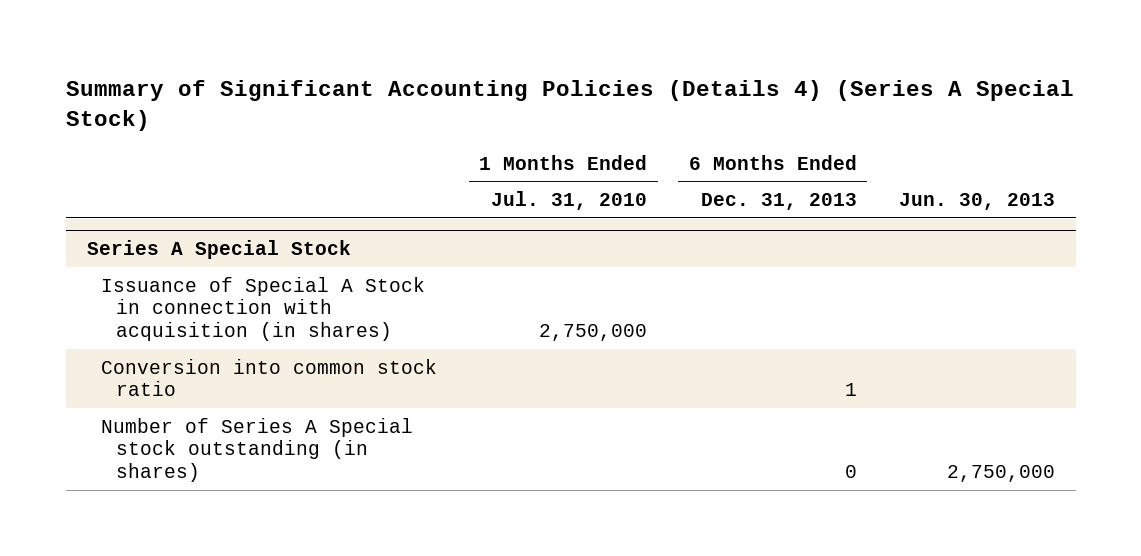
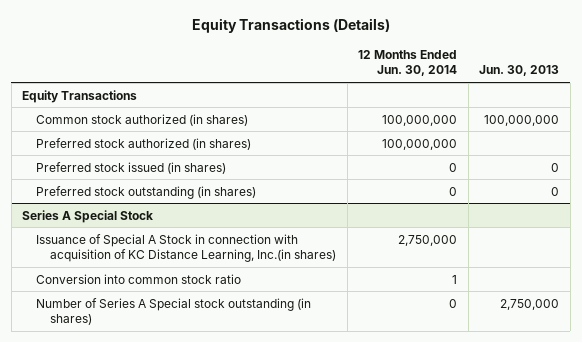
- Summary of Significant Accounting Policies (Details 4) (Series A Special Stock)
+ Equity Transactions (Details)
- | 1 Months Ended Jul. 31, 2010 | 6 Months Ended Dec. 31, 2013 | Jun. 30, 2013
+ | 12 Months Ended Jun. 30, 2014 | Jun. 30, 2013
+ Equity Transactions
+ Common stock authorized (in shares) | 100,000,000 | 100,000,000
+ Preferred stock authorized (in shares) | 100,000,000 |
+ Preferred stock issued (in shares) | 0 | 0
+ Preferred stock outstanding (in shares) | 0 | 0
@ Series A Special Stock
- Issuance of Special A Stock in connection with acquisition (in shares) | 2,750,000 | |
+ Issuance of Special A Stock in connection with acquisition of KC Distance Learning, Inc.(in shares) | 2,750,000 |

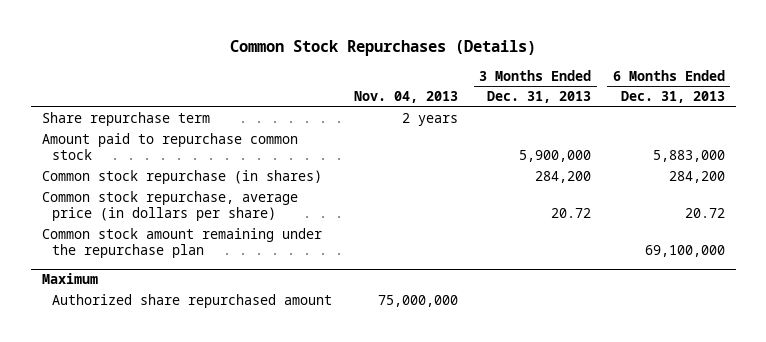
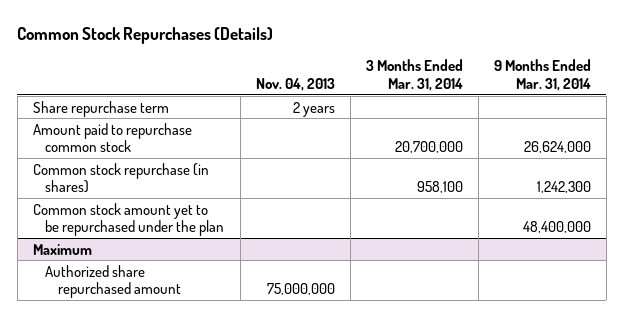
- | Nov. 04, 2013 | 3 Months Ended Dec. 31, 2013 | 6 Months Ended Dec. 31, 2013
+ | Nov. 04, 2013 | 3 Months Ended Mar. 31, 2014 | 9 Months Ended Mar. 31, 2014
- Common stock repurchase, average price (in dollars per share) | | 20.72 | 20.72
- Common stock amount remaining under the repurchase plan | | | 69,100,000
+ Common stock amount yet to be repurchased under the plan | | | 48,400,000

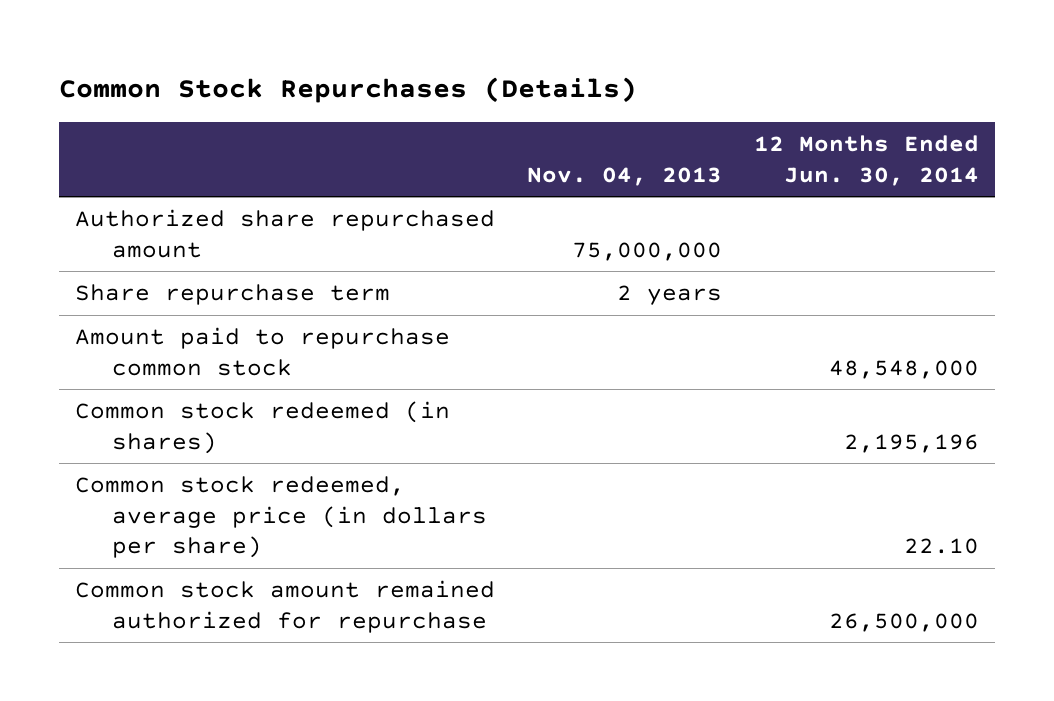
- | Nov. 04, 2013 | 3 Months Ended Mar. 31, 2014 | 9 Months Ended Mar. 31, 2014
+ | Nov. 04, 2013 | 12 Months Ended Jun. 30, 2014
+ Authorized share repurchased amount | 75,000,000 |
- Common stock repurchase (in shares) | | 958,100 | 1,242,300
- Common stock amount yet to be repurchased under the plan | | | 48,400,000
- Maximum
- Authorized share repurchased amount | 75,000,000 | |
+ Common stock redeemed (in shares) | | 2,195,196
+ Common stock redeemed, average price (in dollars per share) | | 22.10
+ Common stock amount remained authorized for repurchase | | 26,500,000

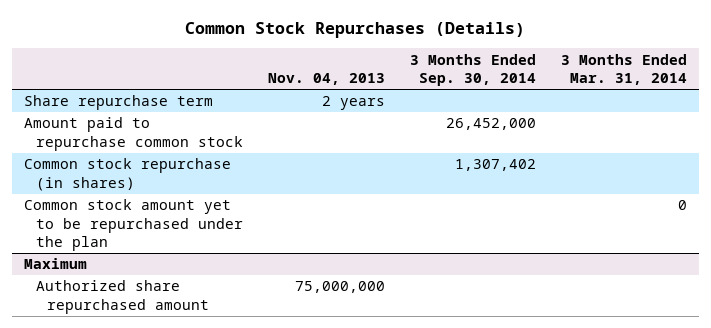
- | Nov. 04, 2013 | 12 Months Ended Jun. 30, 2014
+ | Nov. 04, 2013 | 3 Months Ended Sep. 30, 2014 | 3 Months Ended Mar. 31, 2014
- Authorized share repurchased amount | 75,000,000 |
- Common stock redeemed (in shares) | | 2,195,196
- Common stock redeemed, average price (in dollars per share) | | 22.10
- Common stock amount remained authorized for repurchase | | 26,500,000
+ Common stock repurchase (in shares) | | 1,307,402 |
+ Common stock amount yet to be repurchased under the plan | | | 0
+ Maximum
+ Authorized share repurchased amount | 75,000,000 | |

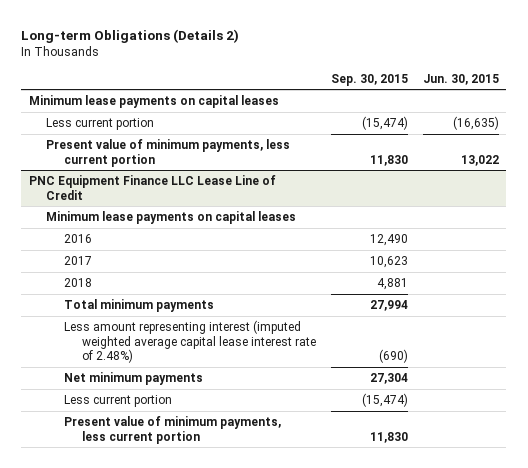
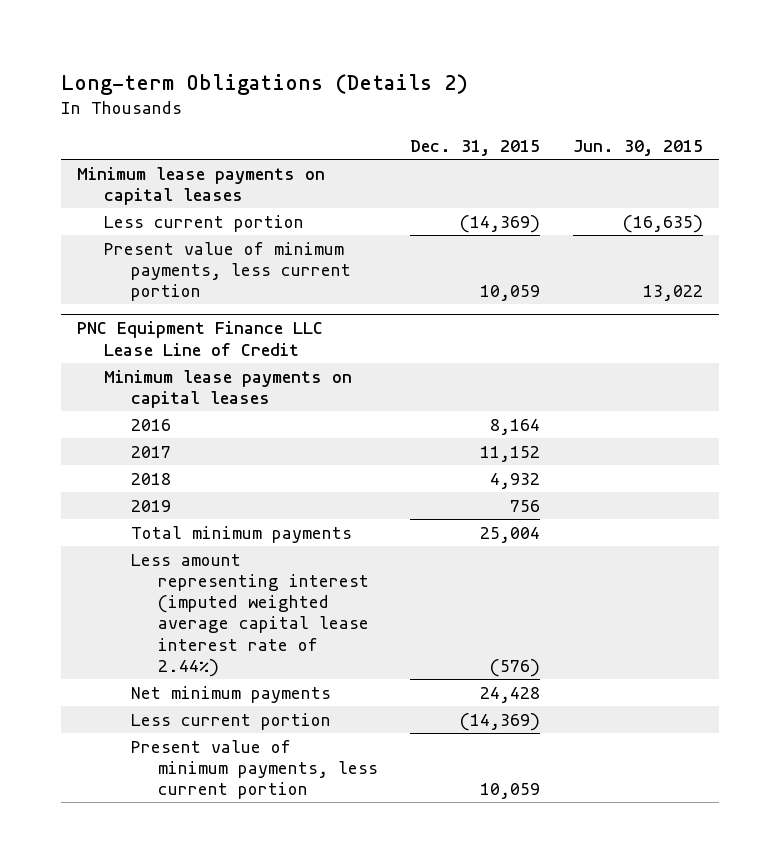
- | Sep. 30, 2015 | Jun. 30, 2015
+ | Dec. 31, 2015 | Jun. 30, 2015
@ PNC Equipment Finance LLC Lease Line of Credit
+ 2019 | 756 |
- Less amount representing interest (imputed weighted average capital lease interest rate of 2.48%) | (690) |
+ Less amount representing interest (imputed weighted average capital lease interest rate of 2.44%) | (576) |

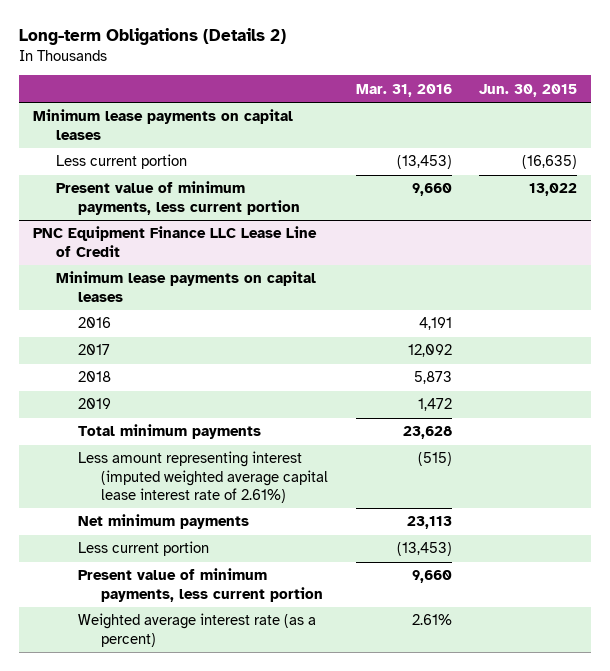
- | Dec. 31, 2015 | Jun. 30, 2015
+ | Mar. 31, 2016 | Jun. 30, 2015
@ PNC Equipment Finance LLC Lease Line of Credit
- Less amount representing interest (imputed weighted average capital lease interest rate of 2.44%) | (576) |
+ Less amount representing interest (imputed weighted average capital lease interest rate of 2.61%) | (515) |
+ Weighted average interest rate (as a percent) | 2.61% |

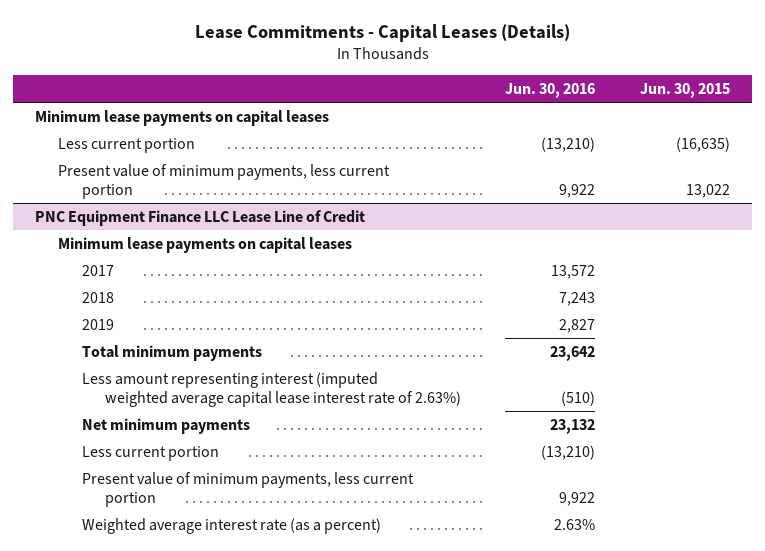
- Long-term Obligations (Details 2)
+ Lease Commitments - Capital Leases (Details)
- | Mar. 31, 2016 | Jun. 30, 2015
+ | Jun. 30, 2016 | Jun. 30, 2015
@ PNC Equipment Finance LLC Lease Line of Credit
- 2016 | 4,191 |
- Less amount representing interest (imputed weighted average capital lease interest rate of 2.61%) | (515) |
+ Less amount representing interest (imputed weighted average capital lease interest rate of 2.63%) | (510) |

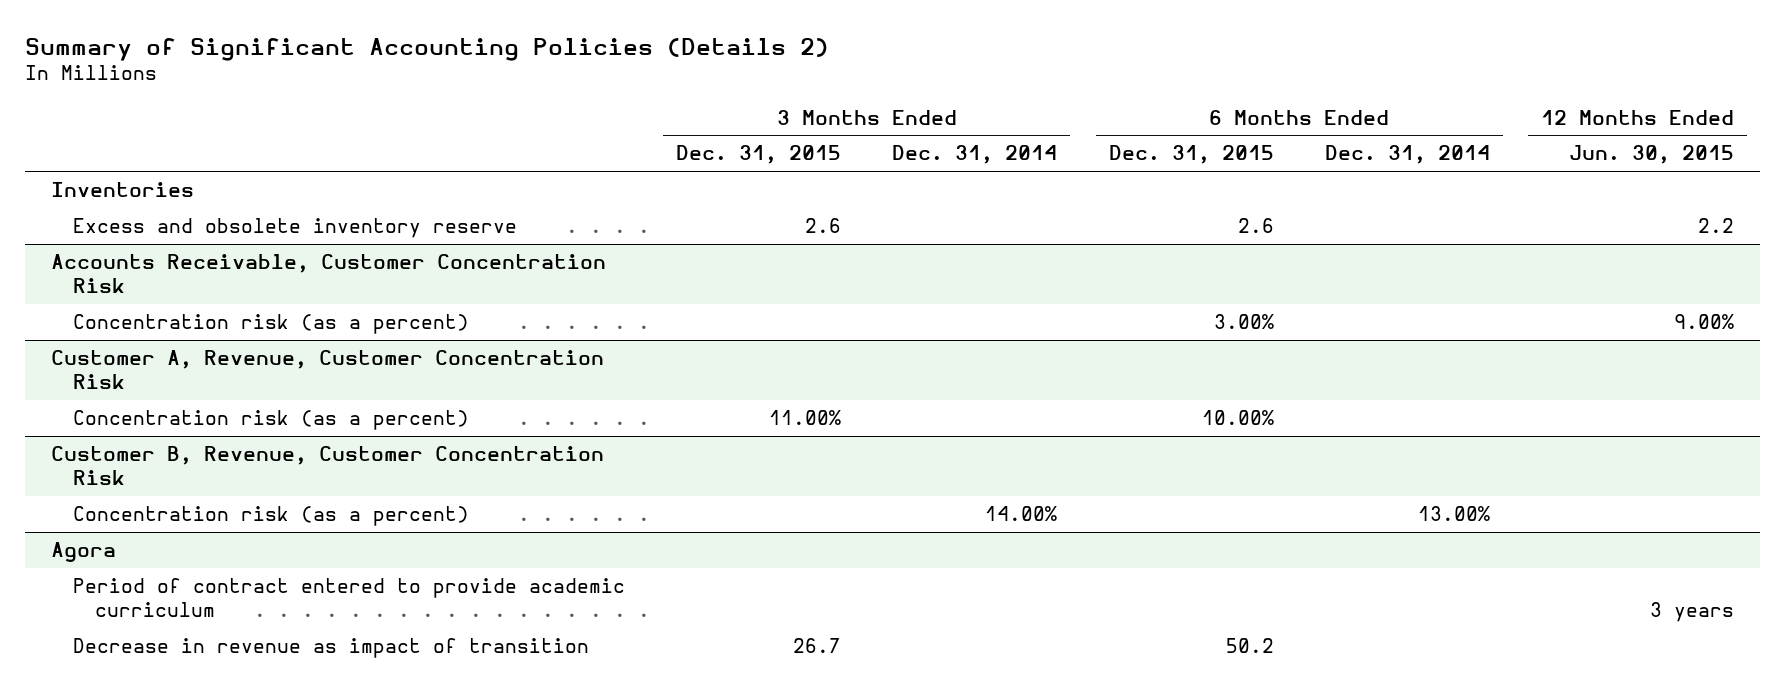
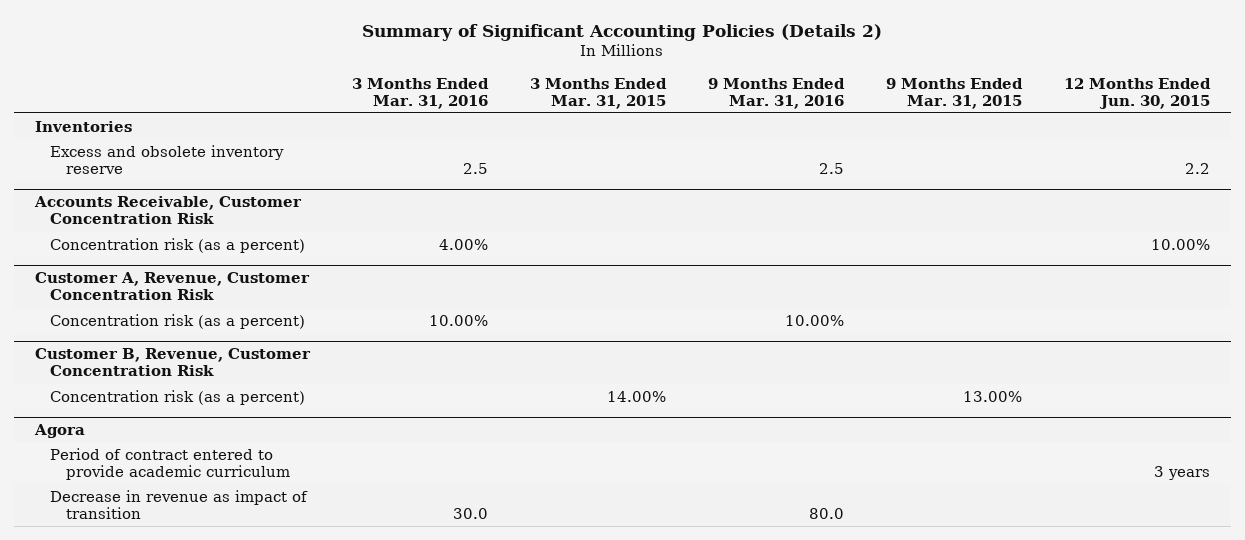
- | 3 Months Ended Dec. 31, 2015 | 3 Months Ended Dec. 31, 2014 | 6 Months Ended Dec. 31, 2015 | 6 Months Ended Dec. 31, 2014 | 12 Months Ended Jun. 30, 2015
+ | 3 Months Ended Mar. 31, 2016 | 3 Months Ended Mar. 31, 2015 | 9 Months Ended Mar. 31, 2016 | 9 Months Ended Mar. 31, 2015 | 12 Months Ended Jun. 30, 2015
@ Accounts Receivable, Customer Concentration Risk
- Concentration risk (as a percent) | | | 3.00% | | 9.00%
+ Concentration risk (as a percent) | 4.00% | | | | 10.00%

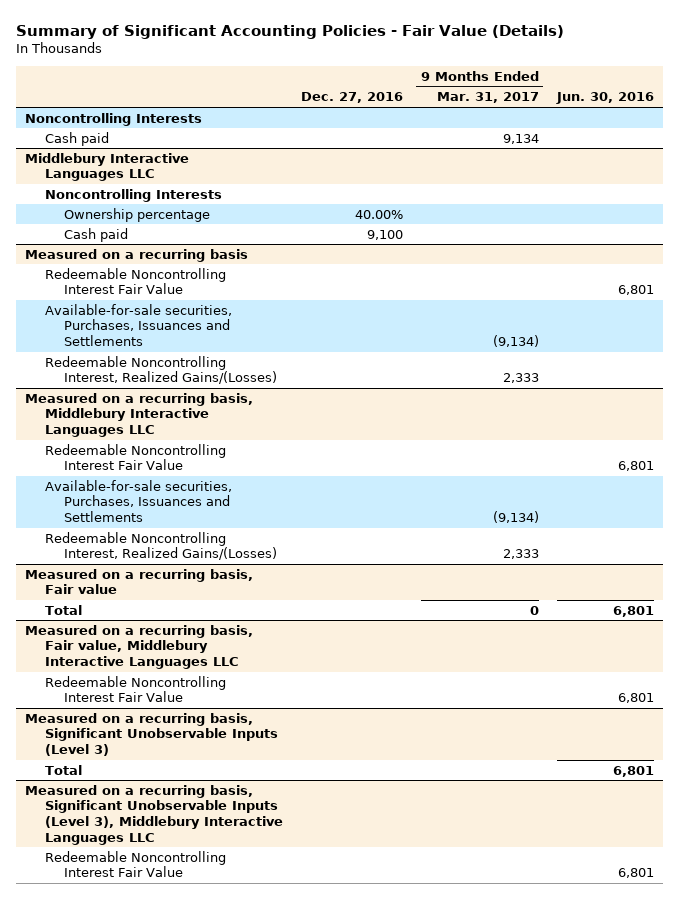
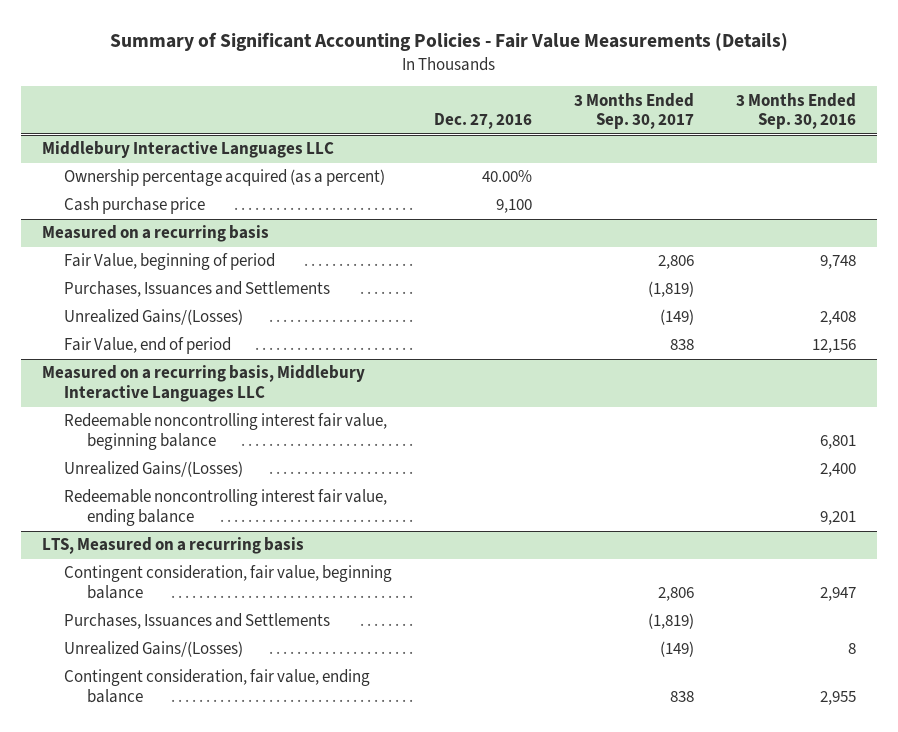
- Summary of Significant Accounting Policies - Fair Value (Details)
+ Summary of Significant Accounting Policies - Fair Value Measurements (Details)
- | Dec. 27, 2016 | 9 Months Ended Mar. 31, 2017 | Jun. 30, 2016
+ | Dec. 27, 2016 | 3 Months Ended Sep. 30, 2017 | 3 Months Ended Sep. 30, 2016
- Noncontrolling Interests
- Cash paid | | 9,134 |
@ Middlebury Interactive Languages LLC
- Noncontrolling Interests
- Ownership percentage | 40.00% | |
- Cash paid | 9,100 | |
+ Ownership percentage acquired (as a percent) | 40.00% | |
+ Cash purchase price | 9,100 | |
@ Measured on a recurring basis
- Redeemable Noncontrolling Interest Fair Value | | | 6,801
- Available-for-sale securities, Purchases, Issuances and Settlements | | (9,134) |
- Redeemable Noncontrolling Interest, Realized Gains/(Losses) | | 2,333 |
+ Fair Value, beginning of period | | 2,806 | 9,748
+ Purchases, Issuances and Settlements | | (1,819) |
+ Unrealized Gains/(Losses) | | (149) | 2,408
+ Fair Value, end of period | | 838 | 12,156
@ Measured on a recurring basis, Middlebury Interactive Languages LLC
- Redeemable Noncontrolling Interest Fair Value | | | 6,801
- Available-for-sale securities, Purchases, Issuances and Settlements | | (9,134) |
- Redeemable Noncontrolling Interest, Realized Gains/(Losses) | | 2,333 |
- Measured on a recurring basis, Fair value
- Total | | 0 | 6,801
- Measured on a recurring basis, Fair value, Middlebury Interactive Languages LLC
- Redeemable Noncontrolling Interest Fair Value | | | 6,801
- Measured on a recurring basis, Significant Unobservable Inputs (Level 3)
- Total | | | 6,801
- Measured on a recurring basis, Significant Unobservable Inputs (Level 3), Middlebury Interactive Languages LLC
- Redeemable Noncontrolling Interest Fair Value | | | 6,801
@ Measured on a recurring basis, Middlebury Interactive Languages LLC
+ Redeemable noncontrolling interest fair value, beginning balance | | | 6,801
+ Unrealized Gains/(Losses) | | | 2,400
+ Redeemable noncontrolling interest fair value, ending balance | | | 9,201
+ LTS, Measured on a recurring basis
+ Contingent consideration, fair value, beginning balance | | 2,806 | 2,947
+ Purchases, Issuances and Settlements | | (1,819) |
+ Unrealized Gains/(Losses) | | (149) | 8
+ Contingent consideration, fair value, ending balance | | 838 | 2,955

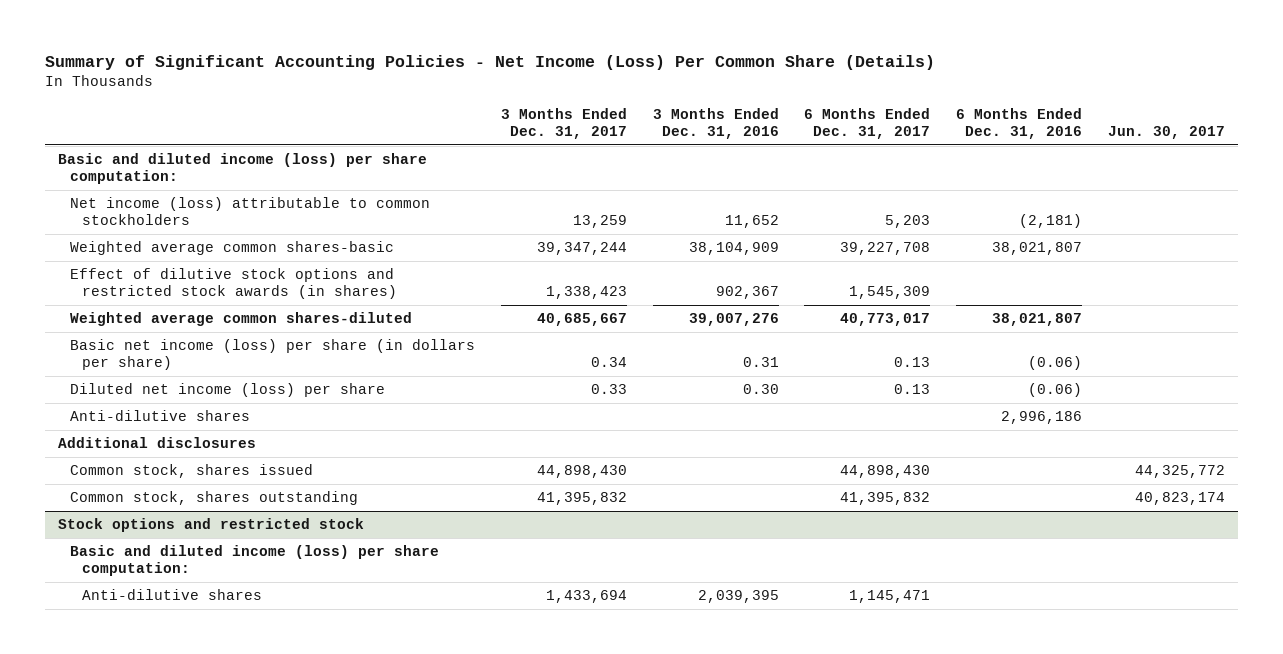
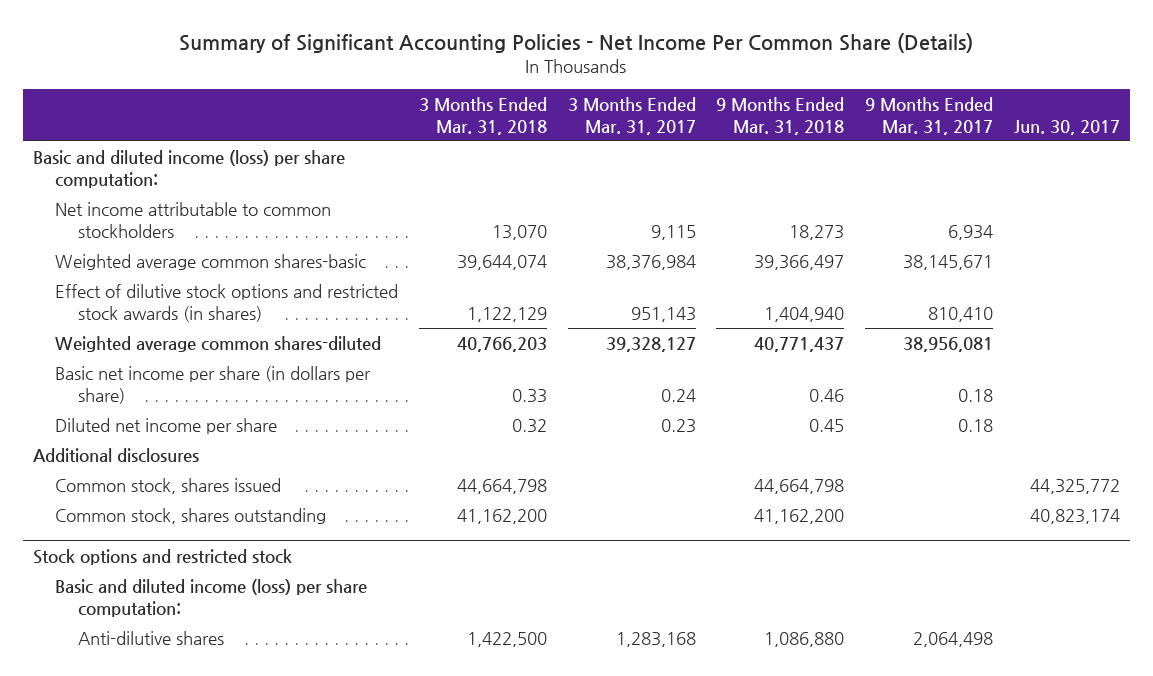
- Summary of Significant Accounting Policies - Net Income (Loss) Per Common Share (Details)
+ Summary of Significant Accounting Policies - Net Income Per Common Share (Details)
- | 3 Months Ended Dec. 31, 2017 | 3 Months Ended Dec. 31, 2016 | 6 Months Ended Dec. 31, 2017 | 6 Months Ended Dec. 31, 2016 | Jun. 30, 2017
+ | 3 Months Ended Mar. 31, 2018 | 3 Months Ended Mar. 31, 2017 | 9 Months Ended Mar. 31, 2018 | 9 Months Ended Mar. 31, 2017 | Jun. 30, 2017
- Net income (loss) attributable to common stockholders | 13,259 | 11,652 | 5,203 | (2,181) |
+ Net income attributable to common stockholders | 13,070 | 9,115 | 18,273 | 6,934 |
- Basic net income (loss) per share (in dollars per share) | 0.34 | 0.31 | 0.13 | (0.06) |
- Diluted net income (loss) per share | 0.33 | 0.30 | 0.13 | (0.06) |
- Anti-dilutive shares | | | | 2,996,186 |
+ Basic net income per share (in dollars per share) | 0.33 | 0.24 | 0.46 | 0.18 |
+ Diluted net income per share | 0.32 | 0.23 | 0.45 | 0.18 |

